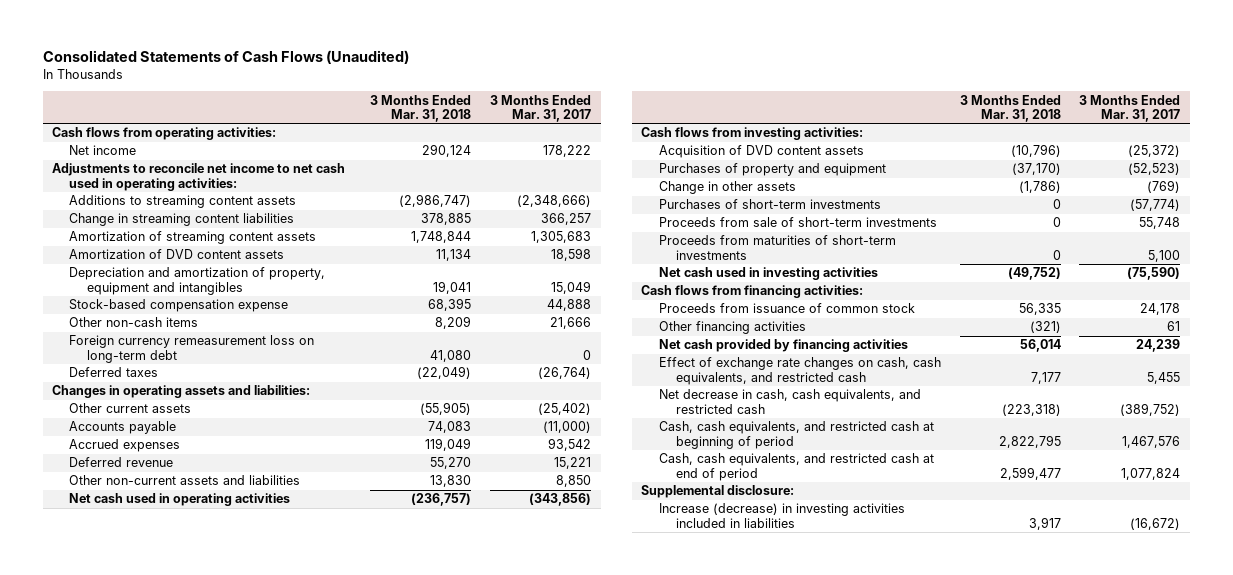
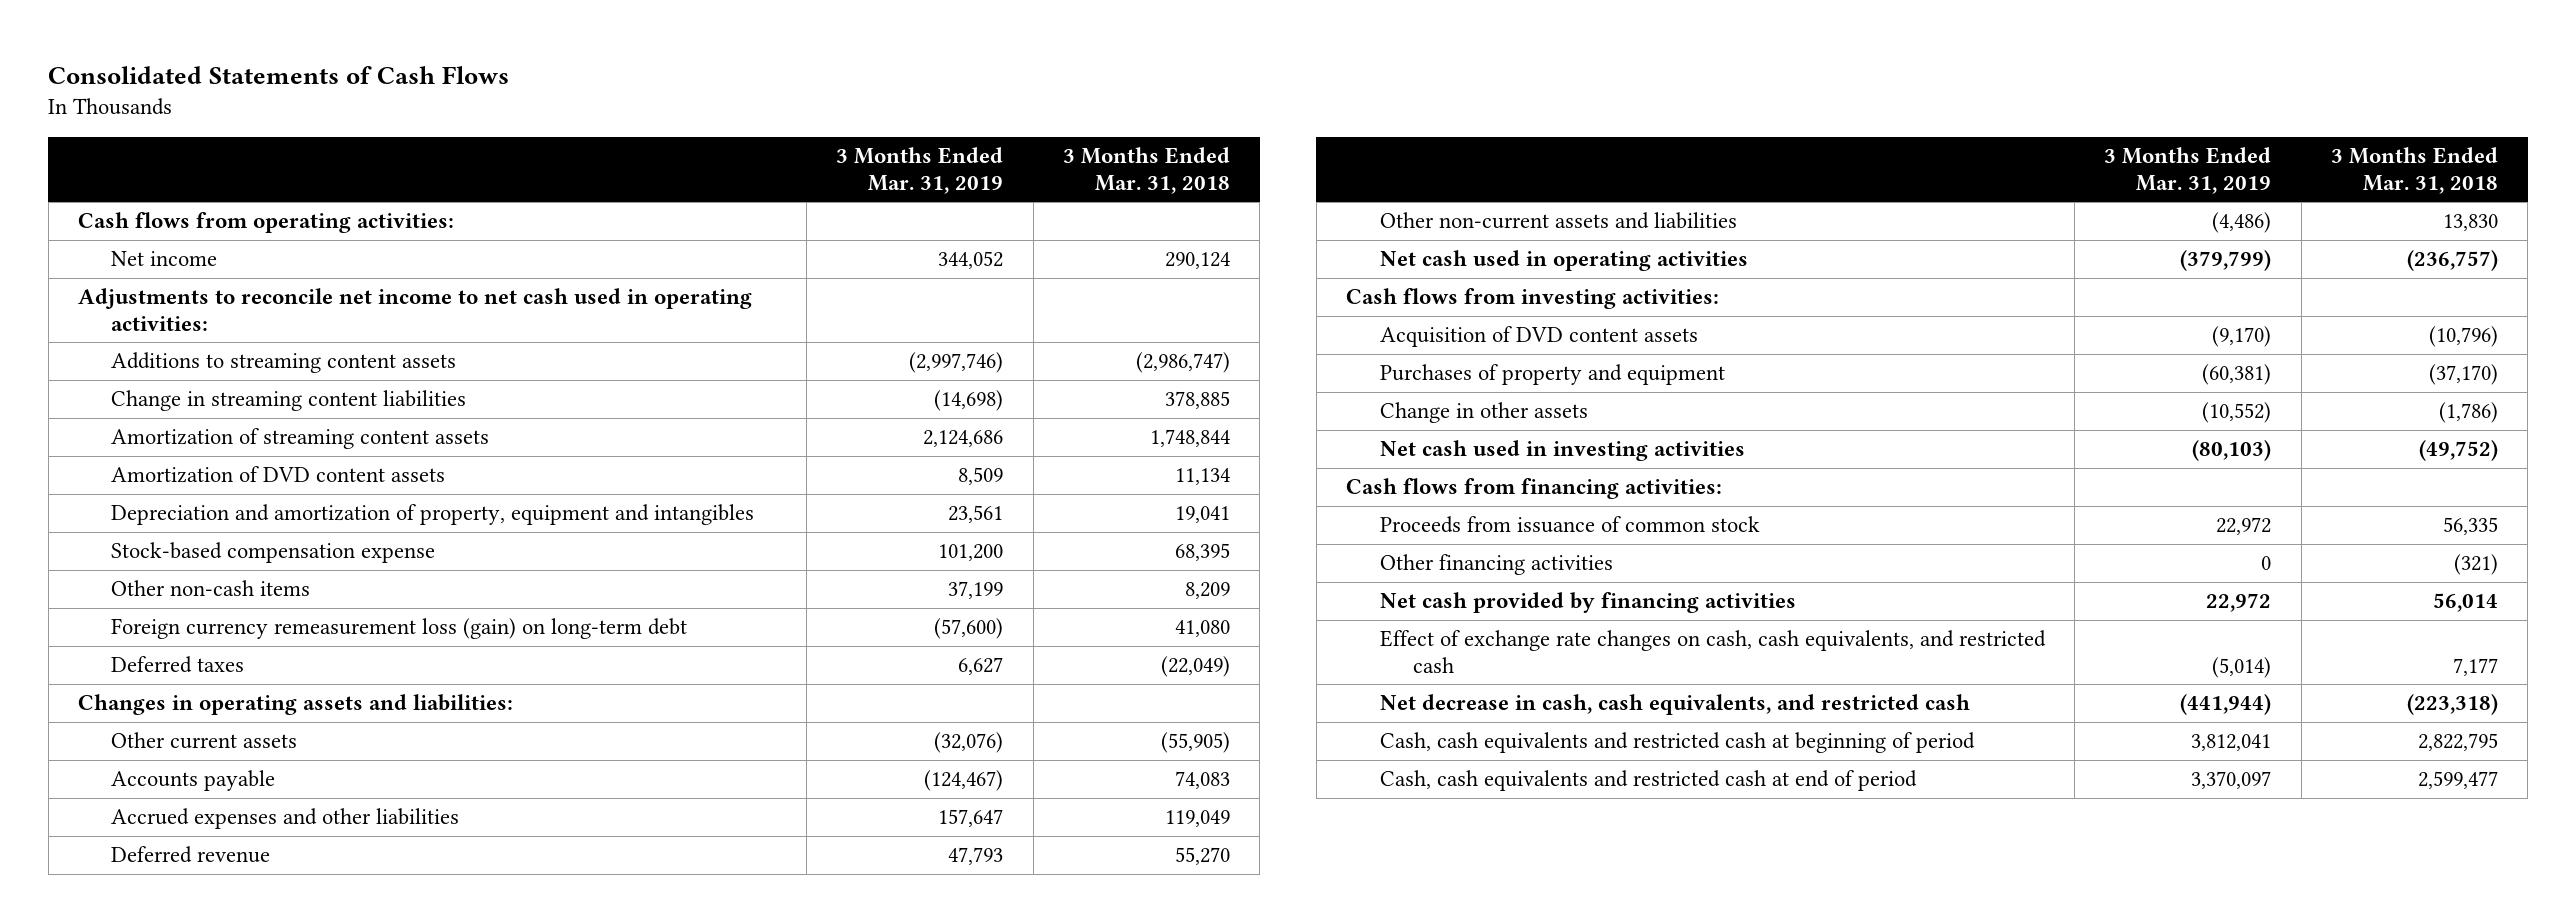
- Consolidated Statements of Cash Flows (Unaudited)
+ Consolidated Statements of Cash Flows
- | 3 Months Ended Mar. 31, 2018 | 3 Months Ended Mar. 31, 2017
+ | 3 Months Ended Mar. 31, 2019 | 3 Months Ended Mar. 31, 2018
- Foreign currency remeasurement loss on long-term debt | 41,080 | 0
+ Foreign currency remeasurement loss (gain) on long-term debt | (57,600) | 41,080
- Accrued expenses | 119,049 | 93,542
+ Accrued expenses and other liabilities | 157,647 | 119,049
- Purchases of short-term investments | 0 | (57,774)
- Proceeds from sale of short-term investments | 0 | 55,748
- Proceeds from maturities of short-term investments | 0 | 5,100
- Cash, cash equivalents, and restricted cash at beginning of period | 2,822,795 | 1,467,576
- Cash, cash equivalents, and restricted cash at end of period | 2,599,477 | 1,077,824
- Supplemental disclosure:
- Increase (decrease) in investing activities included in liabilities | 3,917 | (16,672)
+ Cash, cash equivalents and restricted cash at beginning of period | 3,812,041 | 2,822,795
+ Cash, cash equivalents and restricted cash at end of period | 3,370,097 | 2,599,477

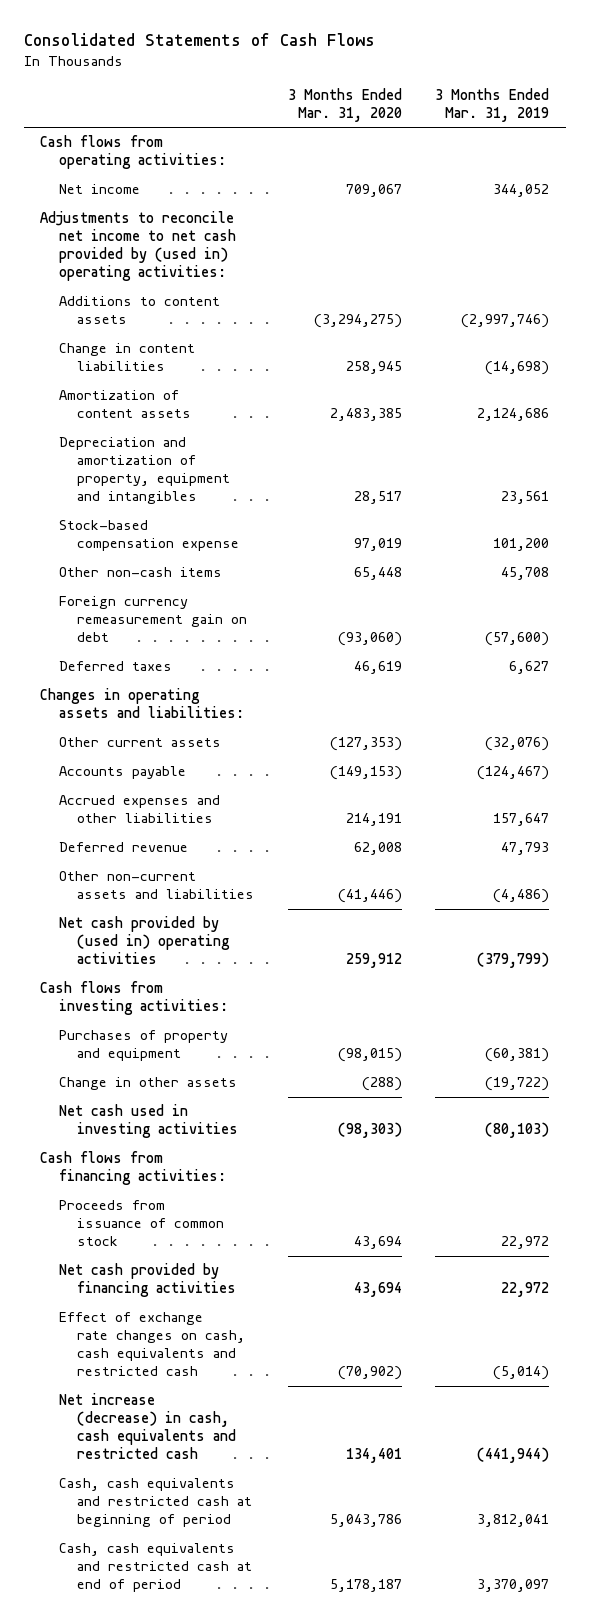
- | 3 Months Ended Mar. 31, 2019 | 3 Months Ended Mar. 31, 2018
+ | 3 Months Ended Mar. 31, 2020 | 3 Months Ended Mar. 31, 2019
- Adjustments to reconcile net income to net cash used in operating activities:
- Additions to streaming content assets | (2,997,746) | (2,986,747)
- Change in streaming content liabilities | (14,698) | 378,885
- Amortization of streaming content assets | 2,124,686 | 1,748,844
- Amortization of DVD content assets | 8,509 | 11,134
+ Adjustments to reconcile net income to net cash provided by (used in) operating activities:
+ Additions to content assets | (3,294,275) | (2,997,746)
+ Change in content liabilities | 258,945 | (14,698)
+ Amortization of content assets | 2,483,385 | 2,124,686
- Other non-cash items | 37,199 | 8,209
- Foreign currency remeasurement loss (gain) on long-term debt | (57,600) | 41,080
+ Other non-cash items | 65,448 | 45,708
+ Foreign currency remeasurement gain on debt | (93,060) | (57,600)
- Net cash used in operating activities | (379,799) | (236,757)
+ Net cash provided by (used in) operating activities | 259,912 | (379,799)
- Acquisition of DVD content assets | (9,170) | (10,796)
- Change in other assets | (10,552) | (1,786)
+ Change in other assets | (288) | (19,722)
- Other financing activities | 0 | (321)
- Effect of exchange rate changes on cash, cash equivalents, and restricted cash | (5,014) | 7,177
- Net decrease in cash, cash equivalents, and restricted cash | (441,944) | (223,318)
+ Effect of exchange rate changes on cash, cash equivalents and restricted cash | (70,902) | (5,014)
+ Net increase (decrease) in cash, cash equivalents and restricted cash | 134,401 | (441,944)

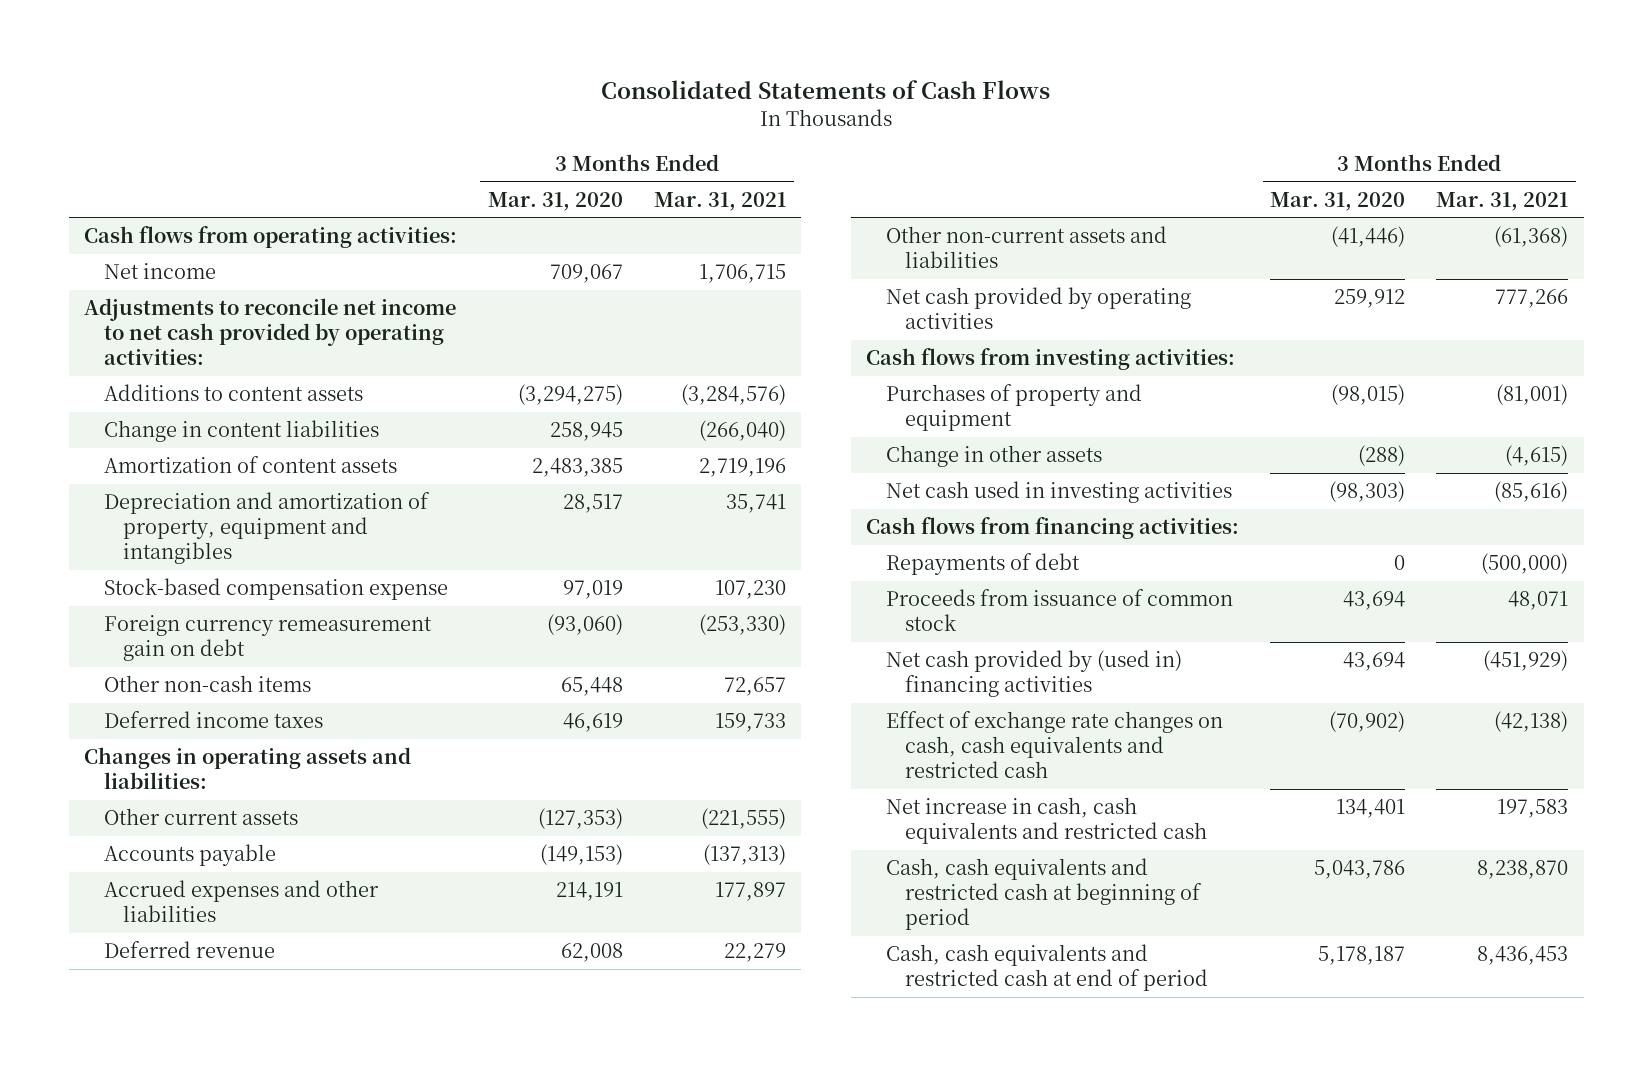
- | 3 Months Ended Mar. 31, 2020 | 3 Months Ended Mar. 31, 2019
+ | 3 Months Ended Mar. 31, 2020 | 3 Months Ended Mar. 31, 2021
- Adjustments to reconcile net income to net cash provided by (used in) operating activities:
+ Adjustments to reconcile net income to net cash provided by operating activities:
- Deferred taxes | 46,619 | 6,627
moved down: Other non-cash items | 65,448 | 72,657
+ Deferred income taxes | 46,619 | 159,733
- Net cash provided by (used in) operating activities | 259,912 | (379,799)
+ Net cash provided by operating activities | 259,912 | 777,266
+ Repayments of debt | 0 | (500,000)
- Net cash provided by financing activities | 43,694 | 22,972
+ Net cash provided by (used in) financing activities | 43,694 | (451,929)
- Net increase (decrease) in cash, cash equivalents and restricted cash | 134,401 | (441,944)
+ Net increase in cash, cash equivalents and restricted cash | 134,401 | 197,583

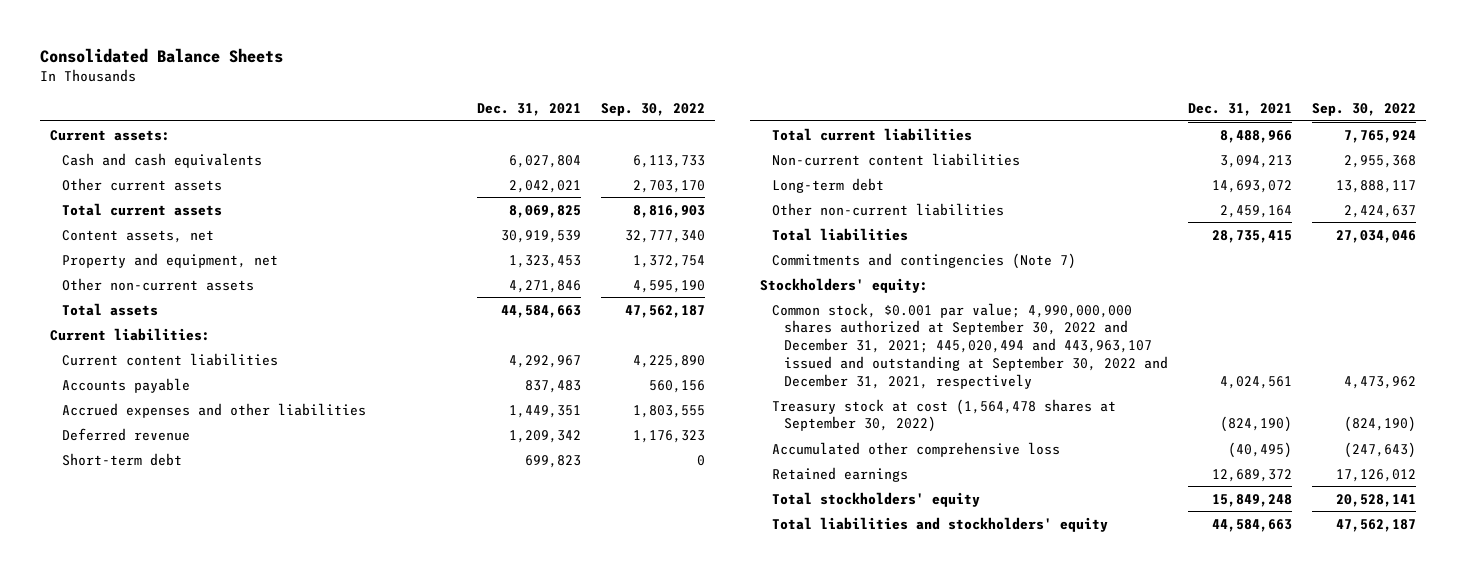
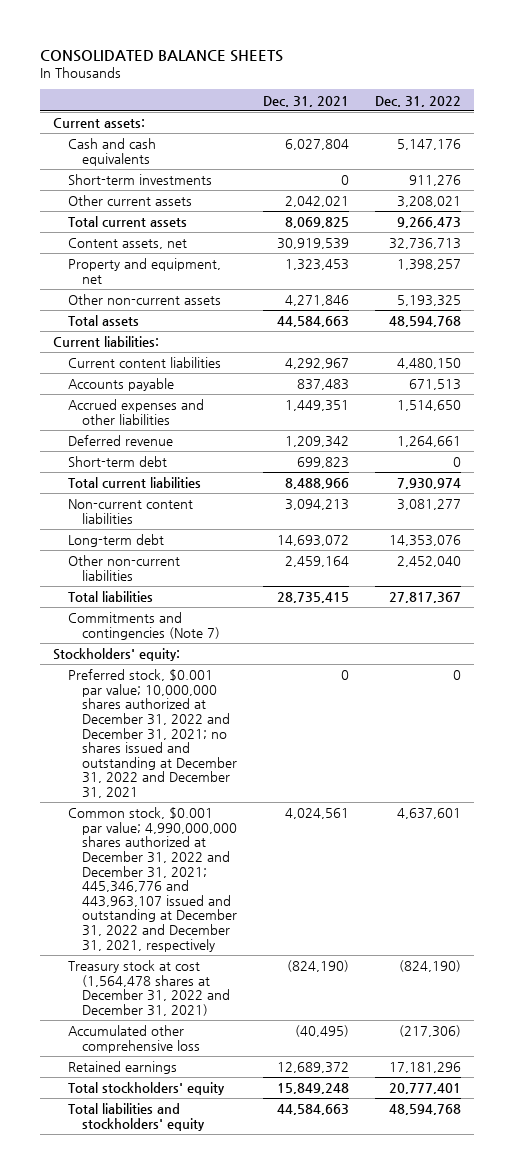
- Consolidated Balance Sheets
+ CONSOLIDATED BALANCE SHEETS
- | Dec. 31, 2021 | Sep. 30, 2022
+ | Dec. 31, 2021 | Dec. 31, 2022
+ Short-term investments | 0 | 911,276
- Common stock, $0.001 par value; 4,990,000,000 shares authorized at September 30, 2022 and December 31, 2021; 445,020,494 and 443,963,107 issued and outstanding at September 30, 2022 and December 31, 2021, respectively | 4,024,561 | 4,473,962
- Treasury stock at cost (1,564,478 shares at September 30, 2022) | (824,190) | (824,190)
+ Preferred stock, $0.001 par value; 10,000,000 shares authorized at December 31, 2022 and December 31, 2021; no shares issued and outstanding at December 31, 2022 and December 31, 2021 | 0 | 0
+ Common stock, $0.001 par value; 4,990,000,000 shares authorized at December 31, 2022 and December 31, 2021; 445,346,776 and 443,963,107 issued and outstanding at December 31, 2022 and December 31, 2021, respectively | 4,024,561 | 4,637,601
+ Treasury stock at cost (1,564,478 shares at December 31, 2022 and December 31, 2021) | (824,190) | (824,190)

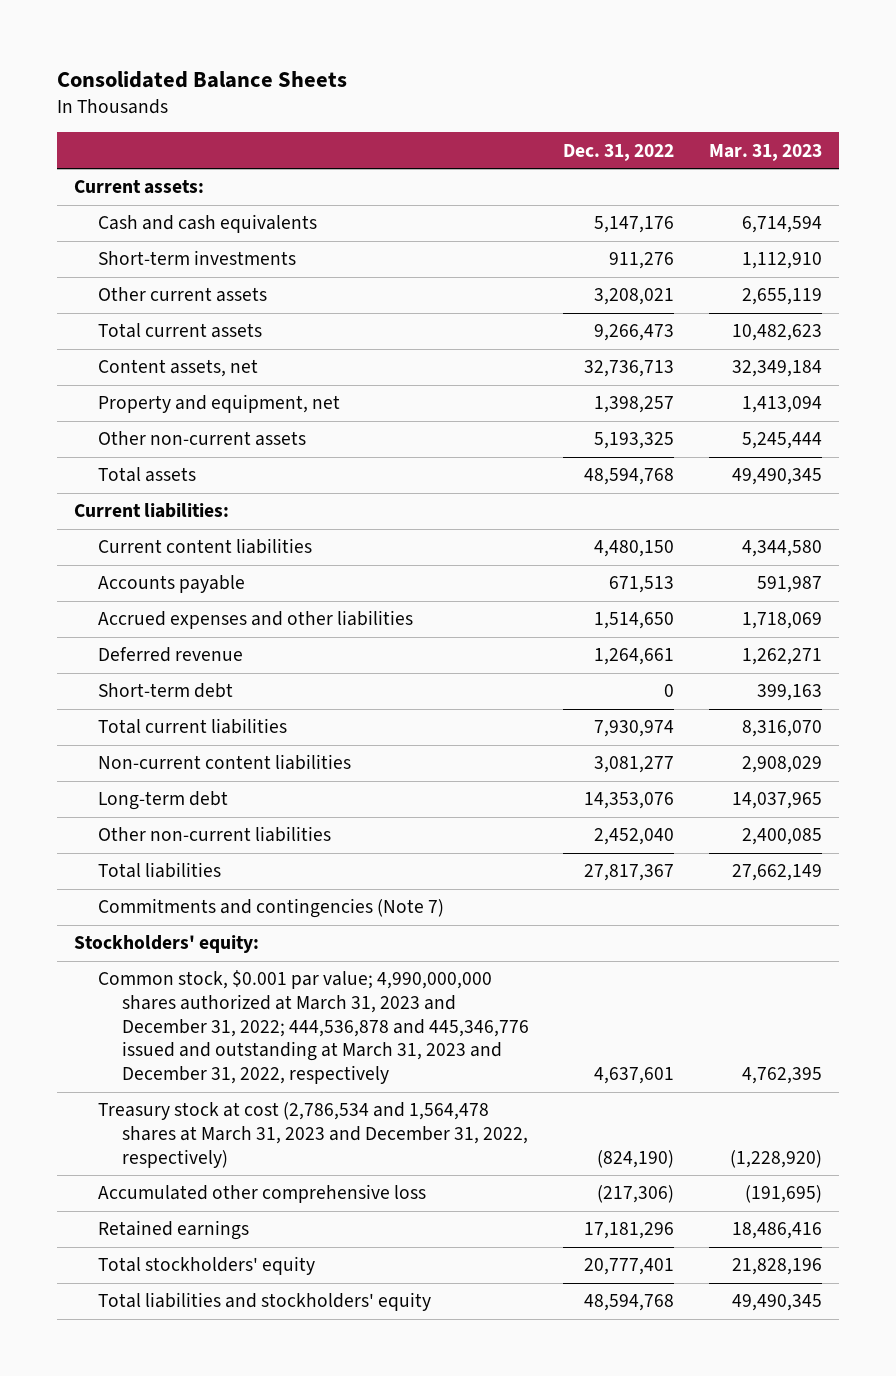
- CONSOLIDATED BALANCE SHEETS
+ Consolidated Balance Sheets
- | Dec. 31, 2021 | Dec. 31, 2022
+ | Dec. 31, 2022 | Mar. 31, 2023
- Preferred stock, $0.001 par value; 10,000,000 shares authorized at December 31, 2022 and December 31, 2021; no shares issued and outstanding at December 31, 2022 and December 31, 2021 | 0 | 0
- Common stock, $0.001 par value; 4,990,000,000 shares authorized at December 31, 2022 and December 31, 2021; 445,346,776 and 443,963,107 issued and outstanding at December 31, 2022 and December 31, 2021, respectively | 4,024,561 | 4,637,601
- Treasury stock at cost (1,564,478 shares at December 31, 2022 and December 31, 2021) | (824,190) | (824,190)
+ Common stock, $0.001 par value; 4,990,000,000 shares authorized at March 31, 2023 and December 31, 2022; 444,536,878 and 445,346,776 issued and outstanding at March 31, 2023 and December 31, 2022, respectively | 4,637,601 | 4,762,395
+ Treasury stock at cost (2,786,534 and 1,564,478 shares at March 31, 2023 and December 31, 2022, respectively) | (824,190) | (1,228,920)

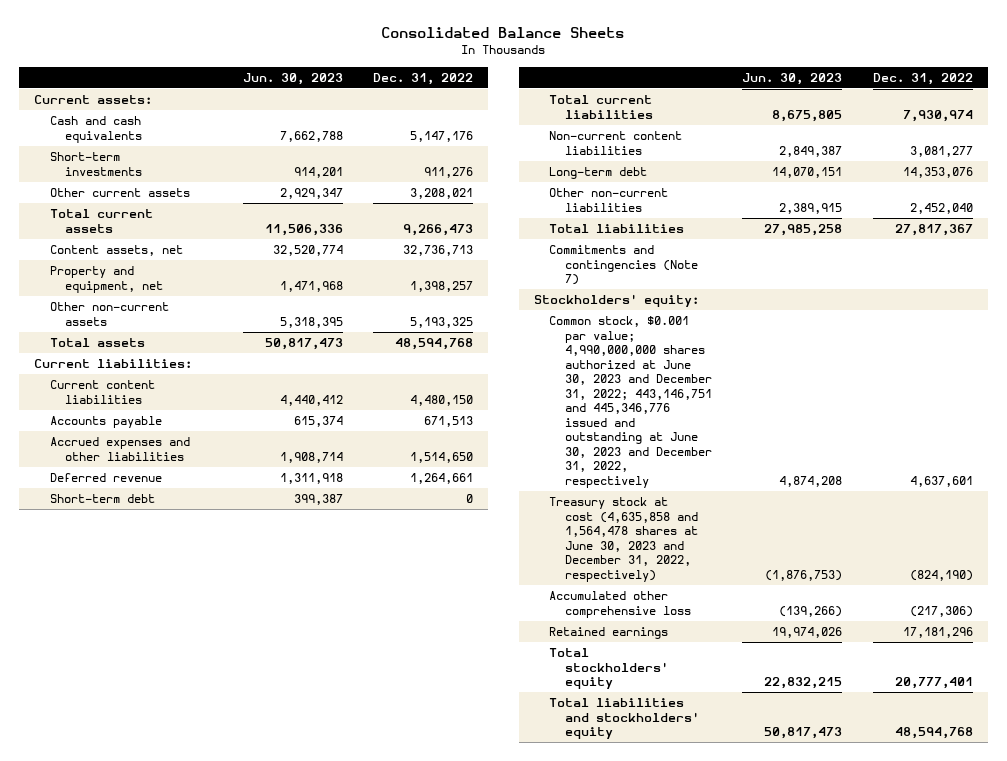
- | Dec. 31, 2022 | Mar. 31, 2023
+ | Jun. 30, 2023 | Dec. 31, 2022
- Common stock, $0.001 par value; 4,990,000,000 shares authorized at March 31, 2023 and December 31, 2022; 444,536,878 and 445,346,776 issued and outstanding at March 31, 2023 and December 31, 2022, respectively | 4,637,601 | 4,762,395
- Treasury stock at cost (2,786,534 and 1,564,478 shares at March 31, 2023 and December 31, 2022, respectively) | (824,190) | (1,228,920)
+ Common stock, $0.001 par value; 4,990,000,000 shares authorized at June 30, 2023 and December 31, 2022; 443,146,751 and 445,346,776 issued and outstanding at June 30, 2023 and December 31, 2022, respectively | 4,874,208 | 4,637,601
+ Treasury stock at cost (4,635,858 and 1,564,478 shares at June 30, 2023 and December 31, 2022, respectively) | (1,876,753) | (824,190)

